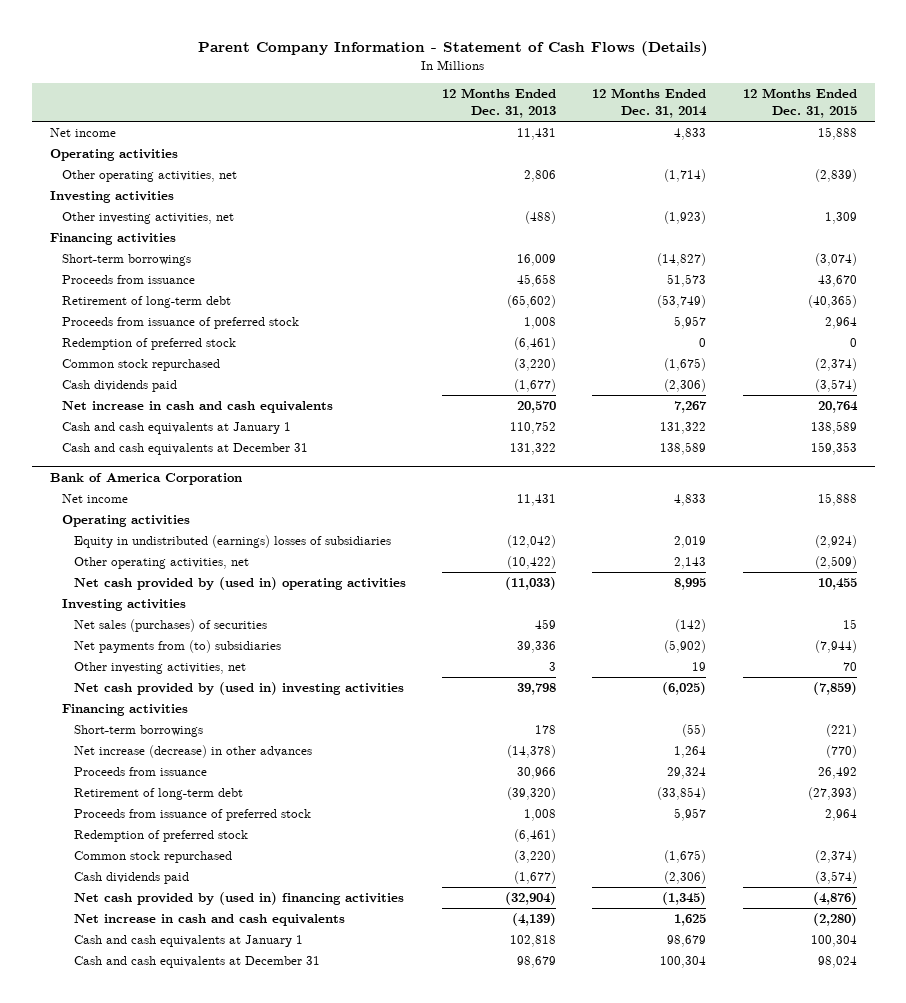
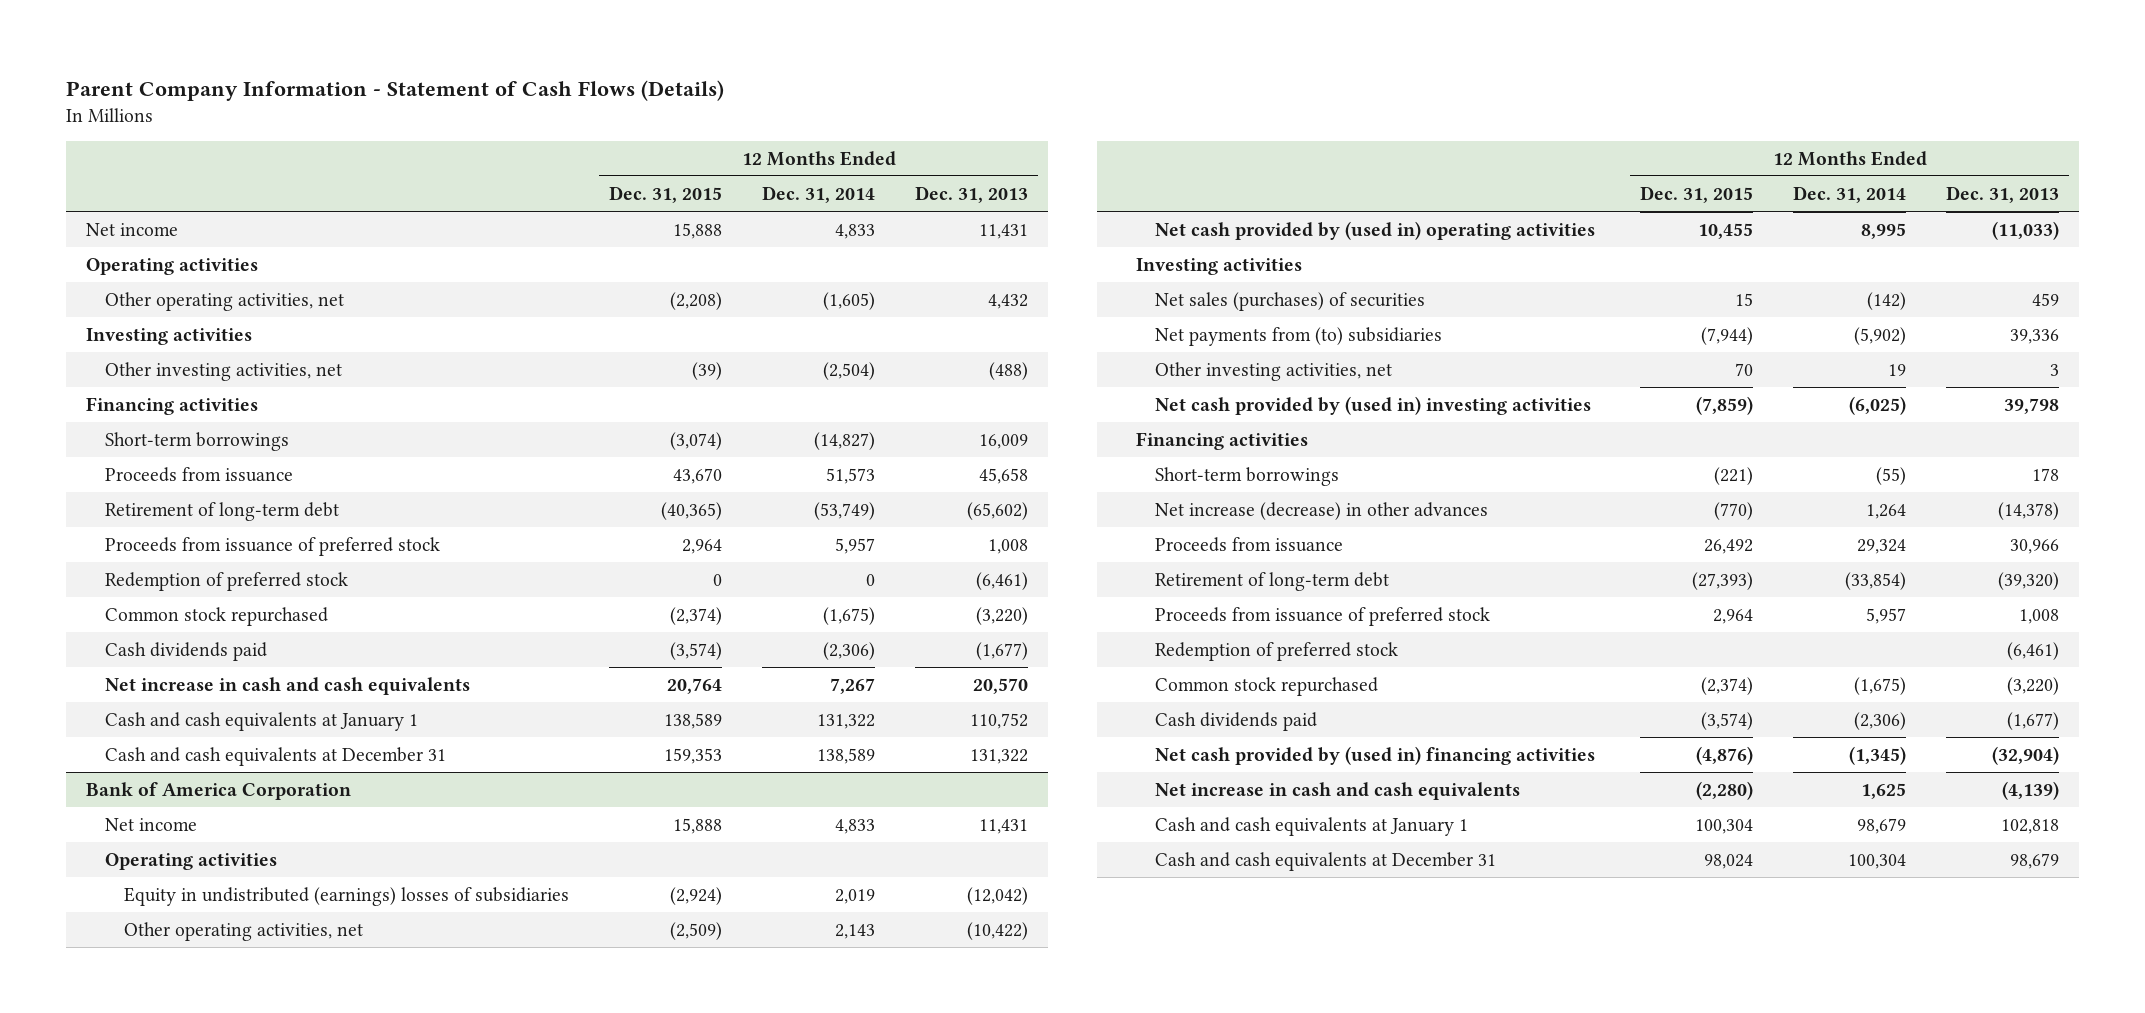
- | 12 Months Ended Dec. 31, 2013 | 12 Months Ended Dec. 31, 2014 | 12 Months Ended Dec. 31, 2015
+ | 12 Months Ended Dec. 31, 2015 | 12 Months Ended Dec. 31, 2014 | 12 Months Ended Dec. 31, 2013
- Other operating activities, net | 2,806 | (1,714) | (2,839)
+ Other operating activities, net | (2,208) | (1,605) | 4,432
- Other investing activities, net | (488) | (1,923) | 1,309
+ Other investing activities, net | (39) | (2,504) | (488)

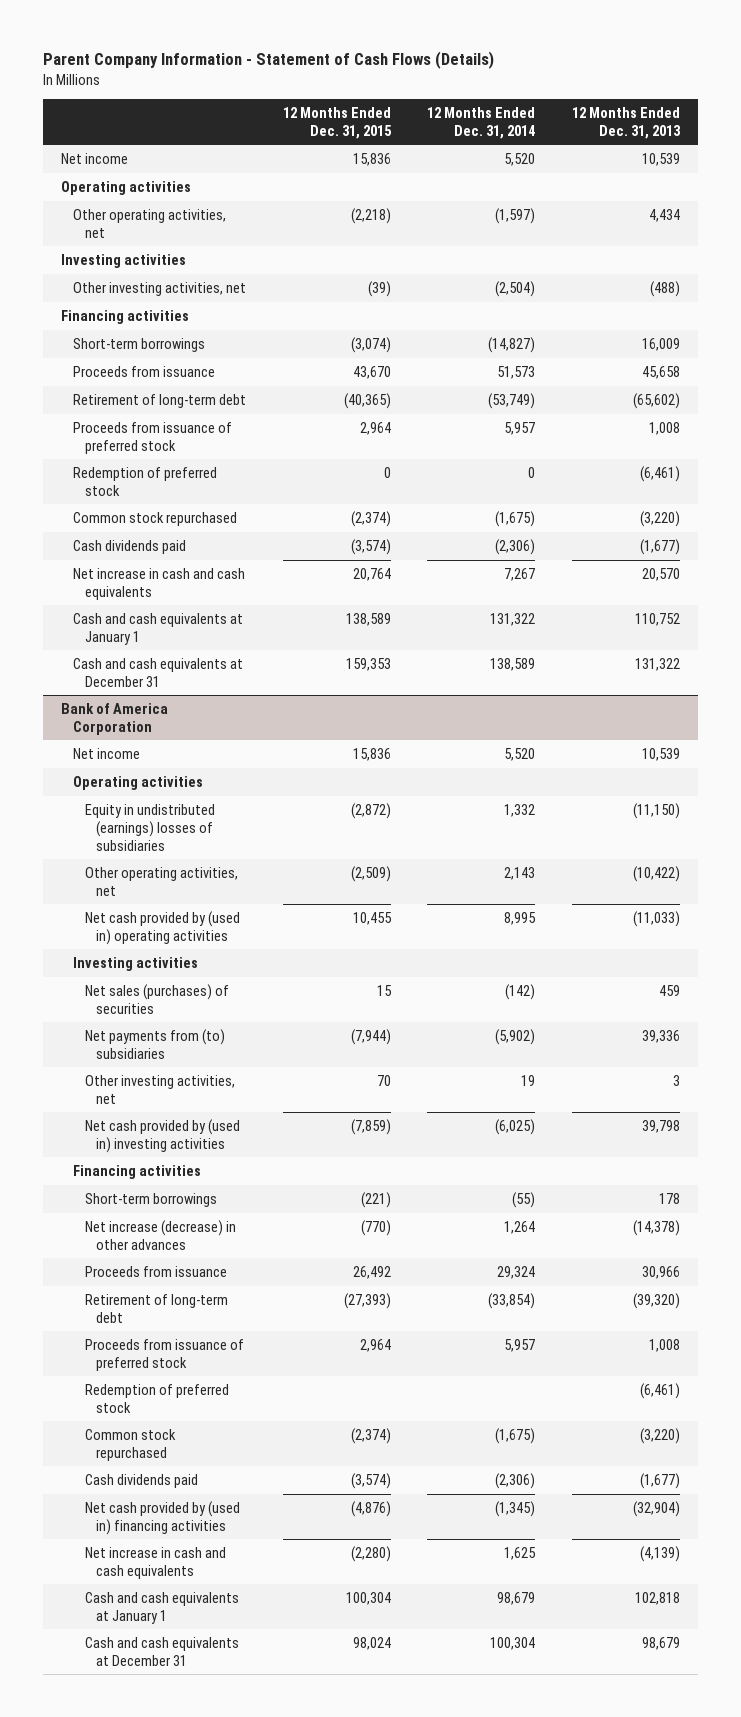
- Net income | 15,888 | 4,833 | 11,431
+ Net income | 15,836 | 5,520 | 10,539
- Other operating activities, net | (2,208) | (1,605) | 4,432
+ Other operating activities, net | (2,218) | (1,597) | 4,434
@ Bank of America Corporation
- Net income | 15,888 | 4,833 | 11,431
+ Net income | 15,836 | 5,520 | 10,539
- Equity in undistributed (earnings) losses of subsidiaries | (2,924) | 2,019 | (12,042)
+ Equity in undistributed (earnings) losses of subsidiaries | (2,872) | 1,332 | (11,150)

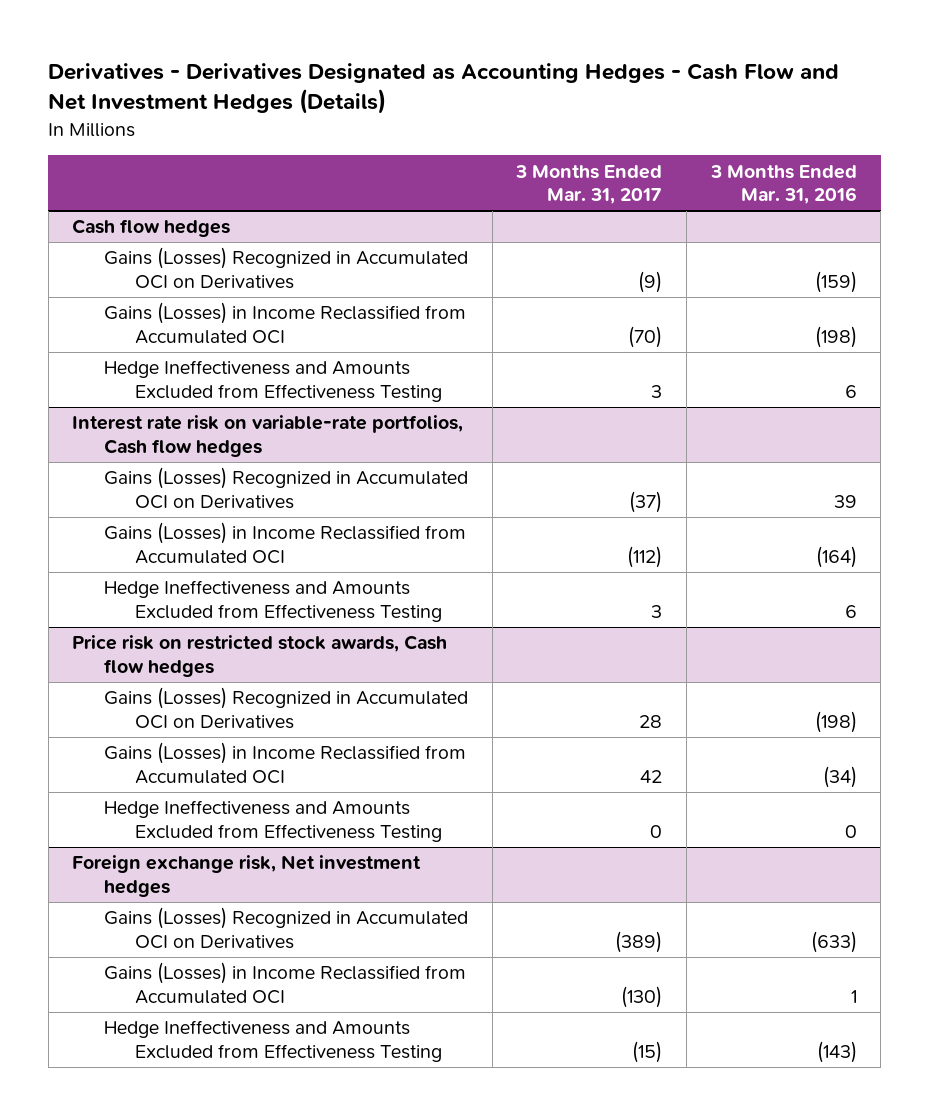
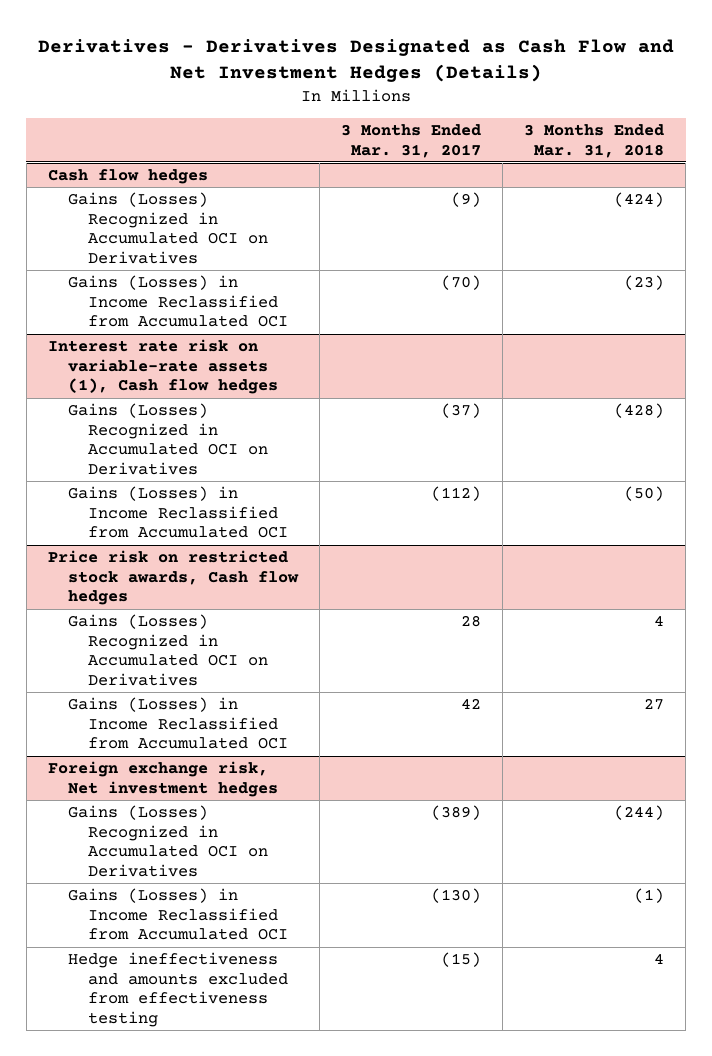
- Derivatives - Derivatives Designated as Accounting Hedges - Cash Flow and Net Investment Hedges (Details)
+ Derivatives - Derivatives Designated as Cash Flow and Net Investment Hedges (Details)
- | 3 Months Ended Mar. 31, 2017 | 3 Months Ended Mar. 31, 2016
+ | 3 Months Ended Mar. 31, 2017 | 3 Months Ended Mar. 31, 2018
@ Cash flow hedges
- Hedge Ineffectiveness and Amounts Excluded from Effectiveness Testing | 3 | 6
- Interest rate risk on variable-rate portfolios, Cash flow hedges
+ Interest rate risk on variable-rate assets (1), Cash flow hedges
- Hedge Ineffectiveness and Amounts Excluded from Effectiveness Testing | 3 | 6
@ Price risk on restricted stock awards, Cash flow hedges
- Hedge Ineffectiveness and Amounts Excluded from Effectiveness Testing | 0 | 0
@ Foreign exchange risk, Net investment hedges
- Hedge Ineffectiveness and Amounts Excluded from Effectiveness Testing | (15) | (143)
+ Hedge ineffectiveness and amounts excluded from effectiveness testing | (15) | 4

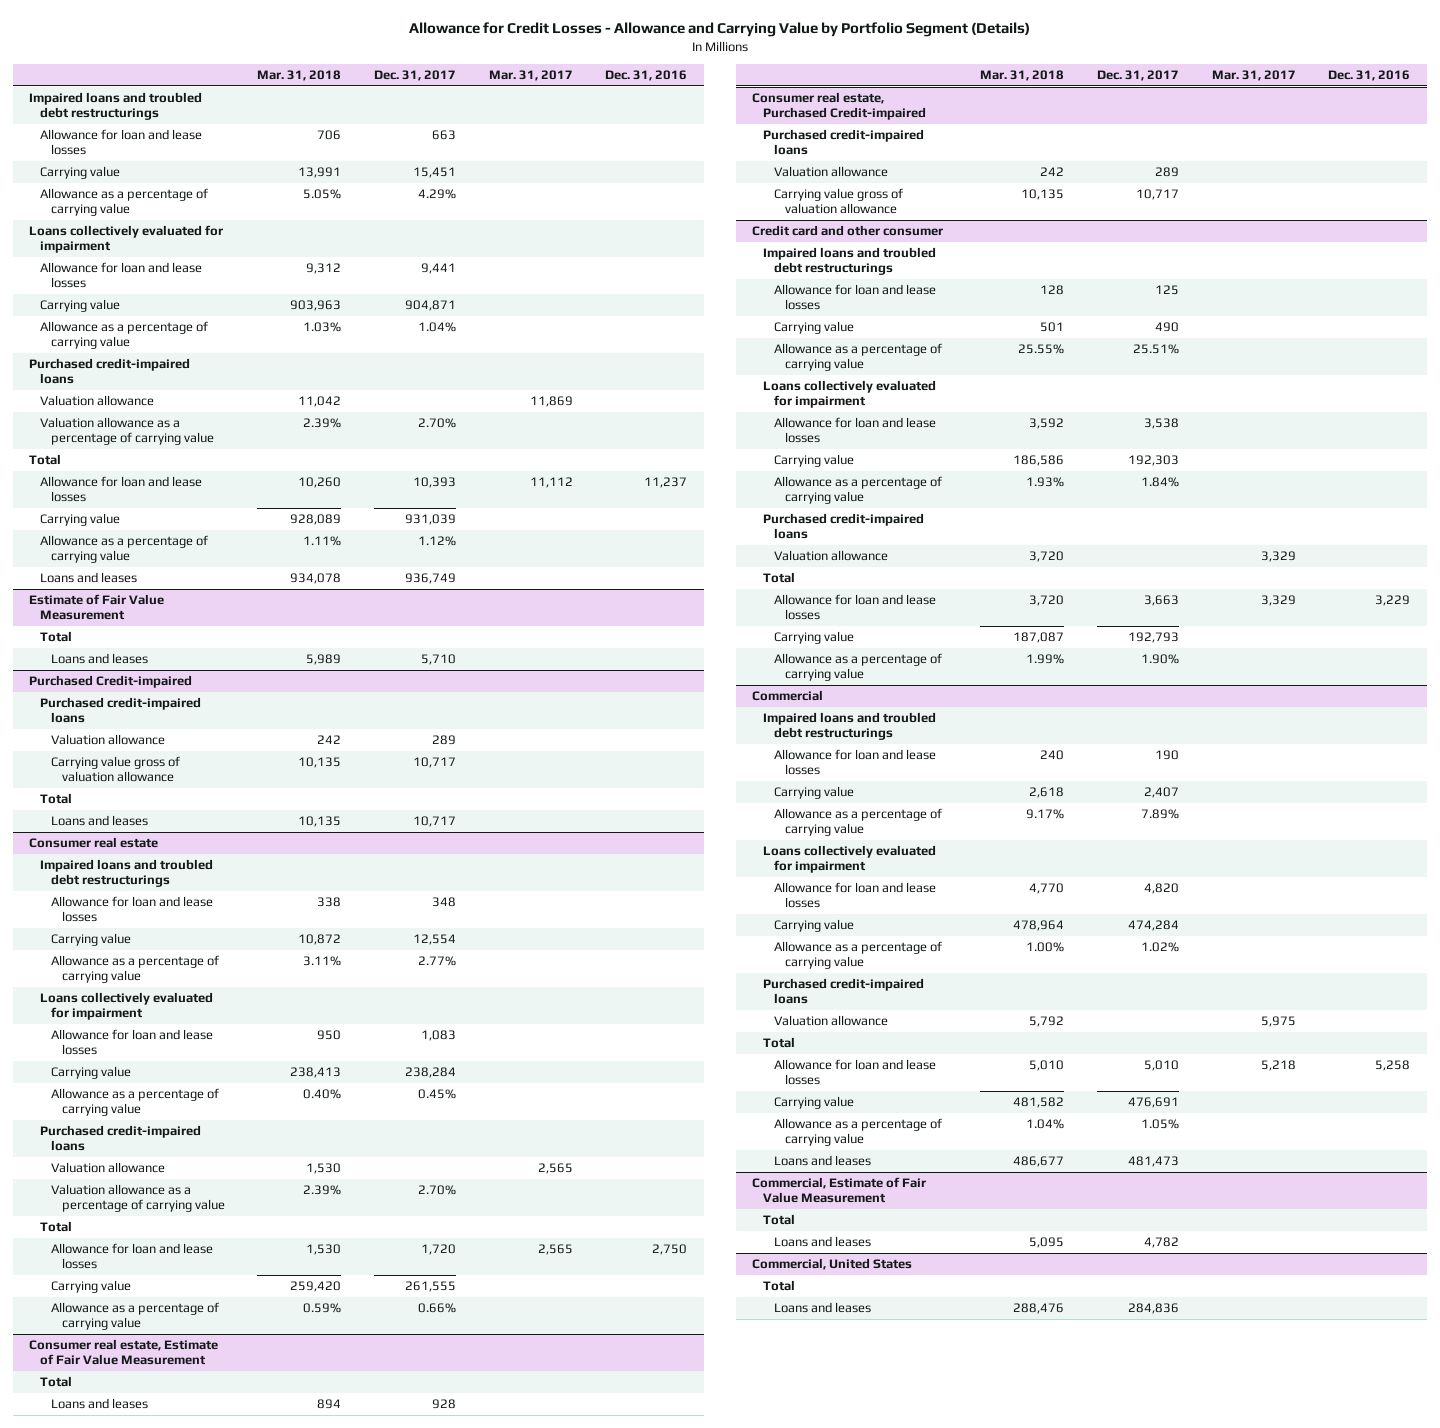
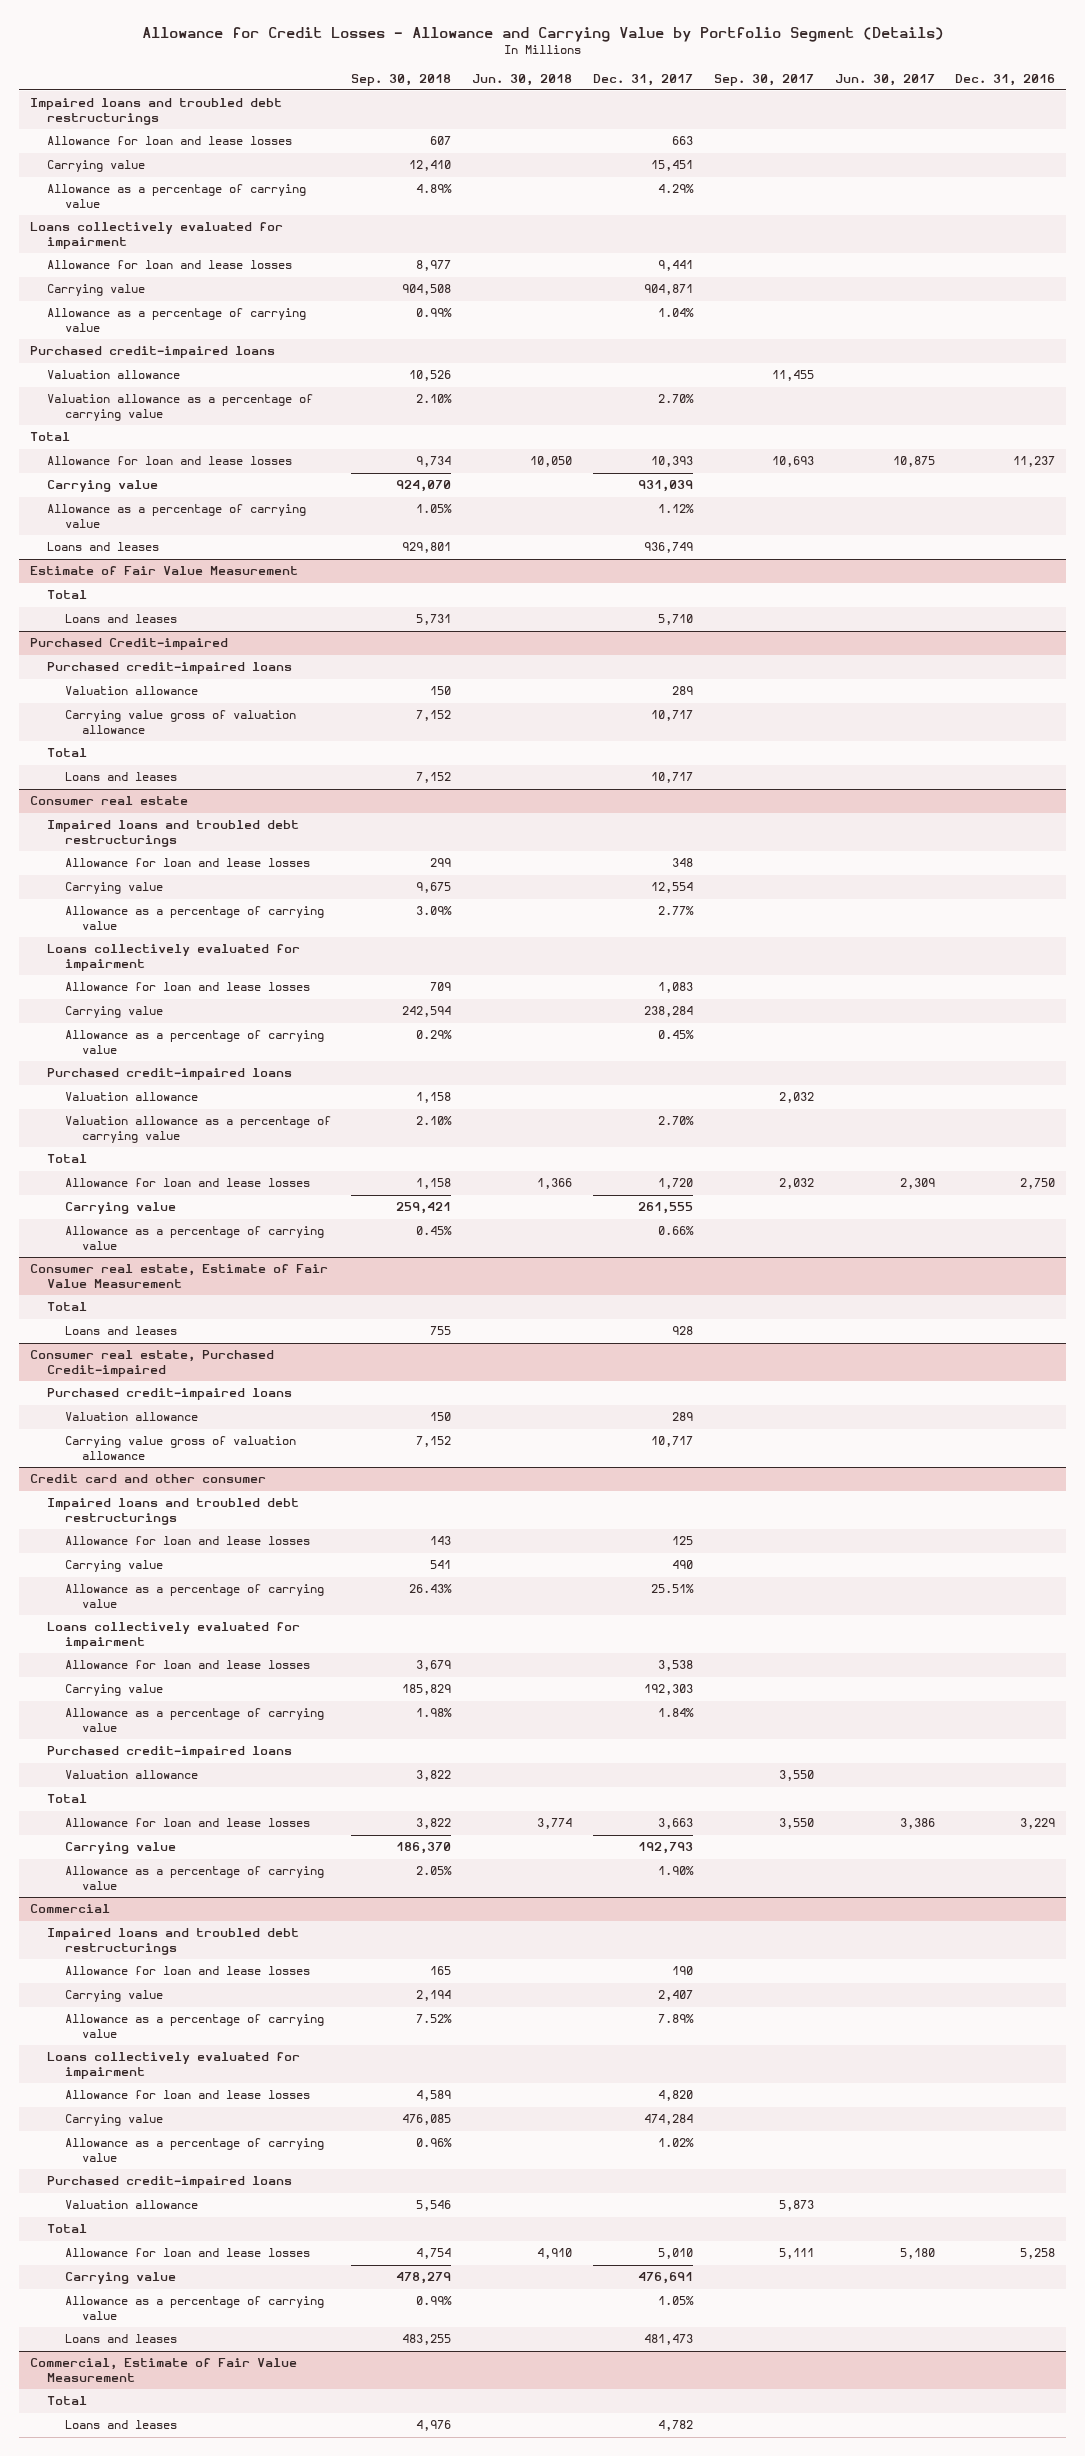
- | Mar. 31, 2018 | Dec. 31, 2017 | Mar. 31, 2017 | Dec. 31, 2016
+ | Sep. 30, 2018 | Jun. 30, 2018 | Dec. 31, 2017 | Sep. 30, 2017 | Jun. 30, 2017 | Dec. 31, 2016
- Commercial, United States
- Total
- Loans and leases | 288,476 | 284,836 | |

